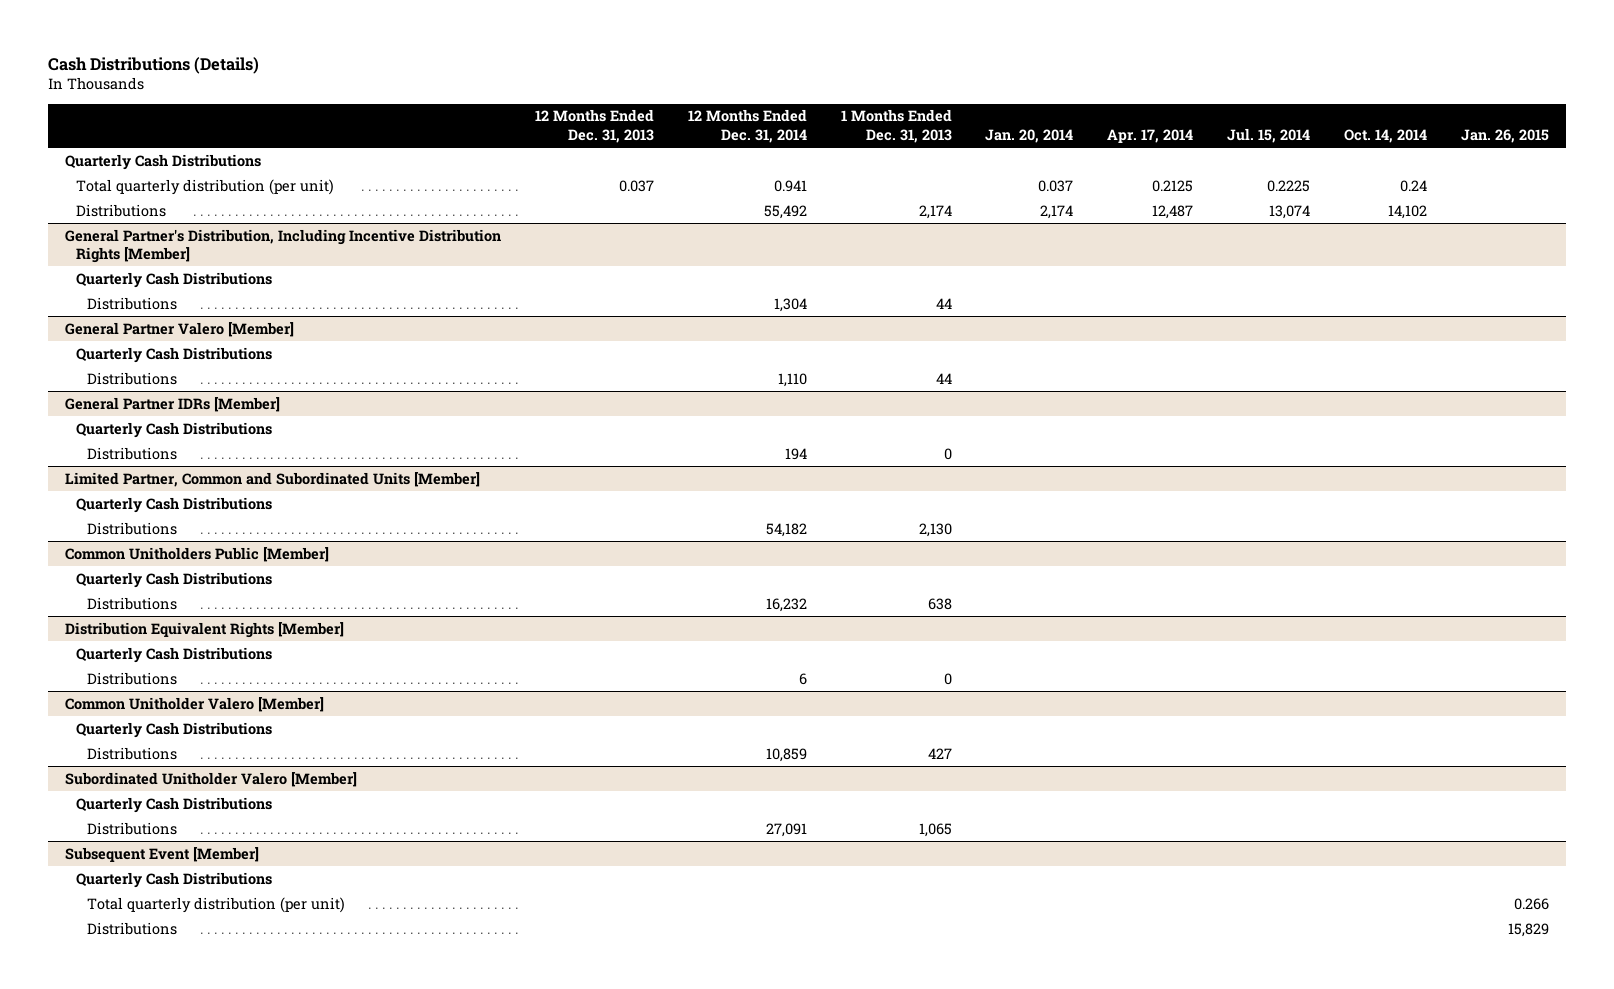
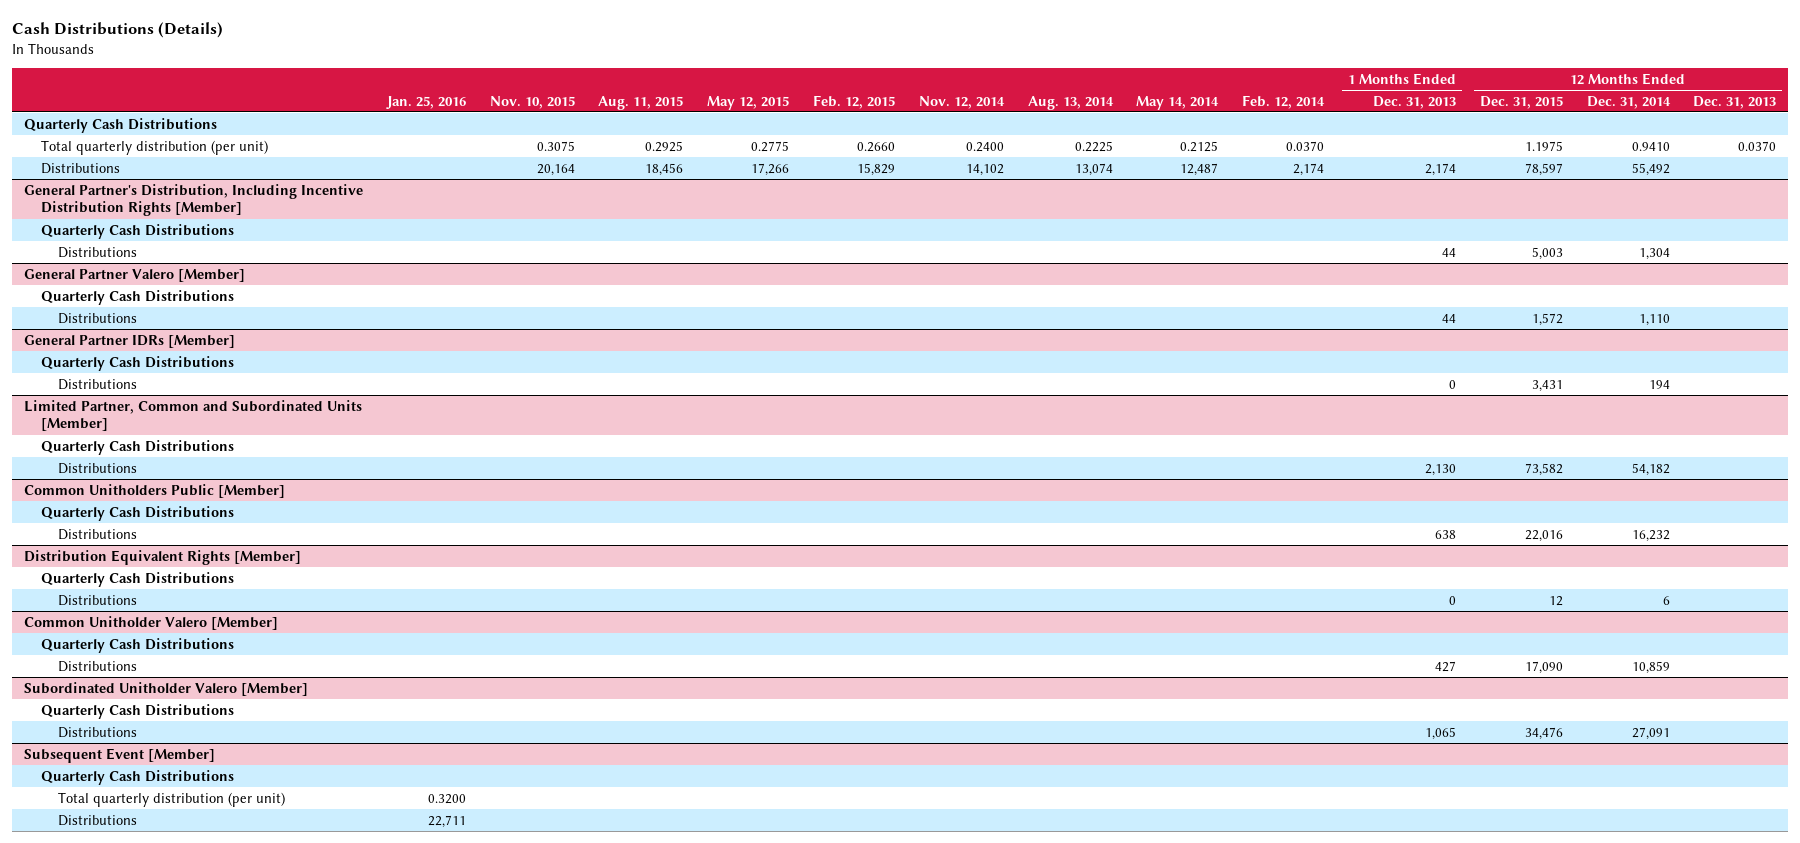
- | 12 Months Ended Dec. 31, 2013 | 12 Months Ended Dec. 31, 2014 | 1 Months Ended Dec. 31, 2013 | Jan. 20, 2014 | Apr. 17, 2014 | Jul. 15, 2014 | Oct. 14, 2014 | Jan. 26, 2015
+ | Jan. 25, 2016 | Nov. 10, 2015 | Aug. 11, 2015 | May 12, 2015 | Feb. 12, 2015 | Nov. 12, 2014 | Aug. 13, 2014 | May 14, 2014 | Feb. 12, 2014 | 1 Months Ended Dec. 31, 2013 | 12 Months Ended Dec. 31, 2015 | 12 Months Ended Dec. 31, 2014 | 12 Months Ended Dec. 31, 2013
- Total quarterly distribution (per unit) | 0.037 | 0.941 | | 0.037 | 0.2125 | 0.2225 | 0.24 |
+ Total quarterly distribution (per unit) | | 0.3075 | 0.2925 | 0.2775 | 0.2660 | 0.2400 | 0.2225 | 0.2125 | 0.0370 | | 1.1975 | 0.9410 | 0.0370

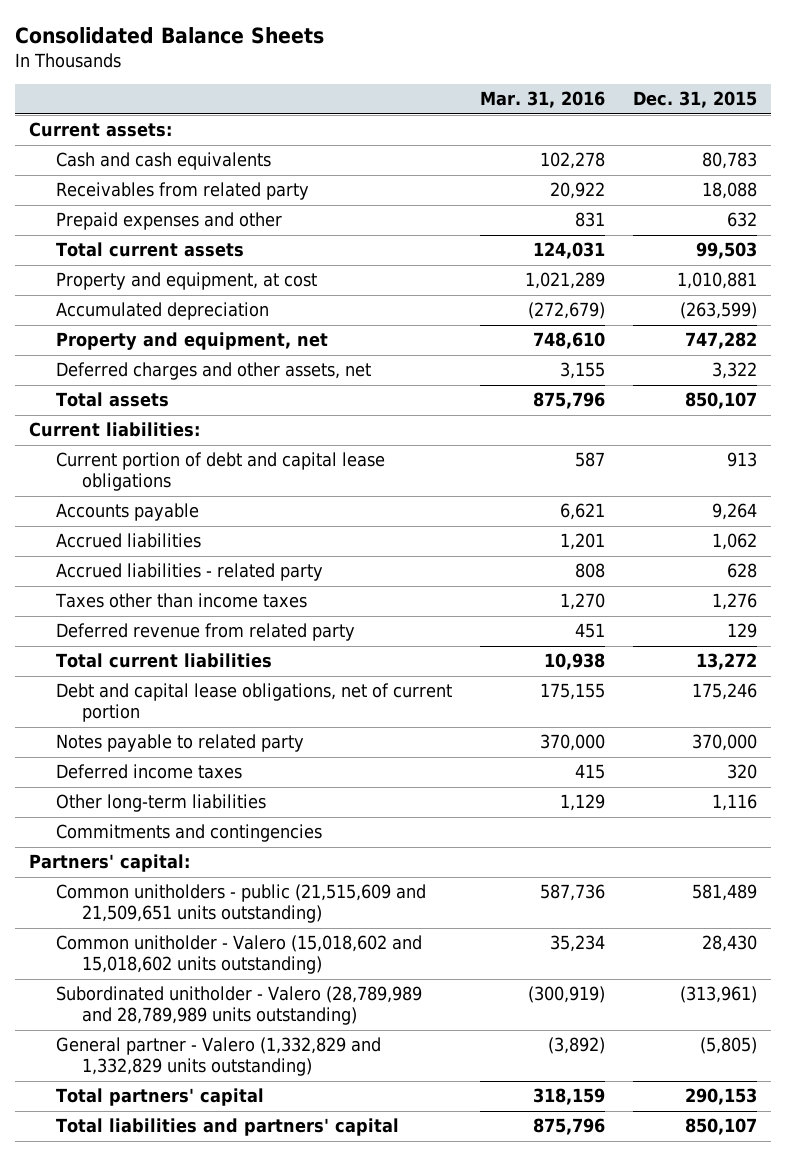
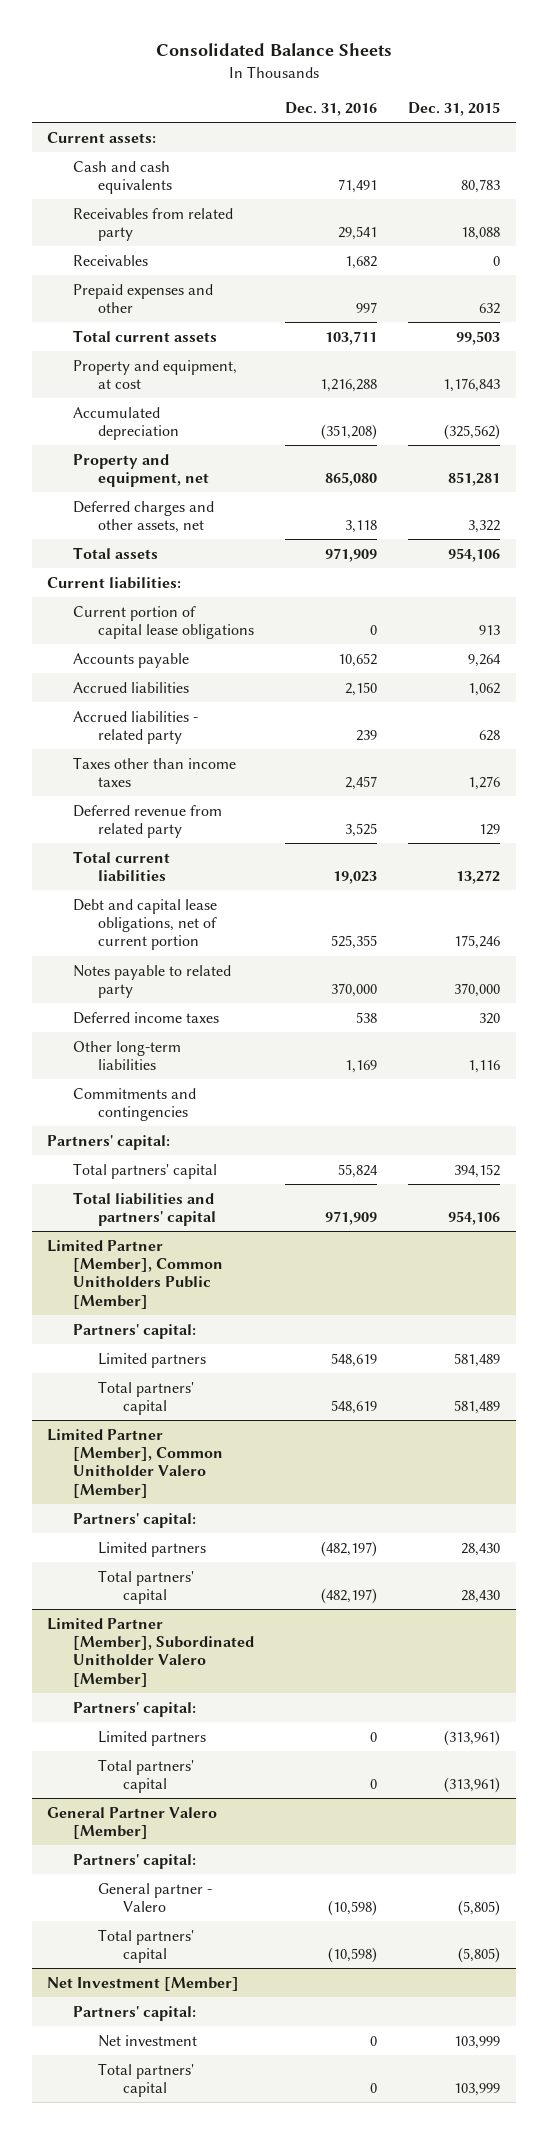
- | Mar. 31, 2016 | Dec. 31, 2015
+ | Dec. 31, 2016 | Dec. 31, 2015
+ Receivables | 1,682 | 0
- Property and equipment, at cost | 1,021,289 | 1,010,881
- Accumulated depreciation | (272,679) | (263,599)
- Property and equipment, net | 748,610 | 747,282
+ Property and equipment, at cost | 1,216,288 | 1,176,843
+ Accumulated depreciation | (351,208) | (325,562)
+ Property and equipment, net | 865,080 | 851,281
- Total assets | 875,796 | 850,107
+ Total assets | 971,909 | 954,106
- Current portion of debt and capital lease obligations | 587 | 913
+ Current portion of capital lease obligations | 0 | 913
- Common unitholders - public (21,515,609 and 21,509,651 units outstanding) | 587,736 | 581,489
- Common unitholder - Valero (15,018,602 and 15,018,602 units outstanding) | 35,234 | 28,430
- Subordinated unitholder - Valero (28,789,989 and 28,789,989 units outstanding) | (300,919) | (313,961)
- General partner - Valero (1,332,829 and 1,332,829 units outstanding) | (3,892) | (5,805)
- Total partners' capital | 318,159 | 290,153
- Total liabilities and partners' capital | 875,796 | 850,107
+ Total partners' capital | 55,824 | 394,152
+ Total liabilities and partners' capital | 971,909 | 954,106
+ Limited Partner [Member], Common Unitholders Public [Member]
+ Partners' capital:
+ Limited partners | 548,619 | 581,489
+ Total partners' capital | 548,619 | 581,489
+ Limited Partner [Member], Common Unitholder Valero [Member]
+ Partners' capital:
+ Limited partners | (482,197) | 28,430
+ Total partners' capital | (482,197) | 28,430
+ Limited Partner [Member], Subordinated Unitholder Valero [Member]
+ Partners' capital:
+ Limited partners | 0 | (313,961)
+ Total partners' capital | 0 | (313,961)
+ General Partner Valero [Member]
+ Partners' capital:
+ General partner - Valero | (10,598) | (5,805)
+ Total partners' capital | (10,598) | (5,805)
+ Net Investment [Member]
+ Partners' capital:
+ Net investment | 0 | 103,999
+ Total partners' capital | 0 | 103,999

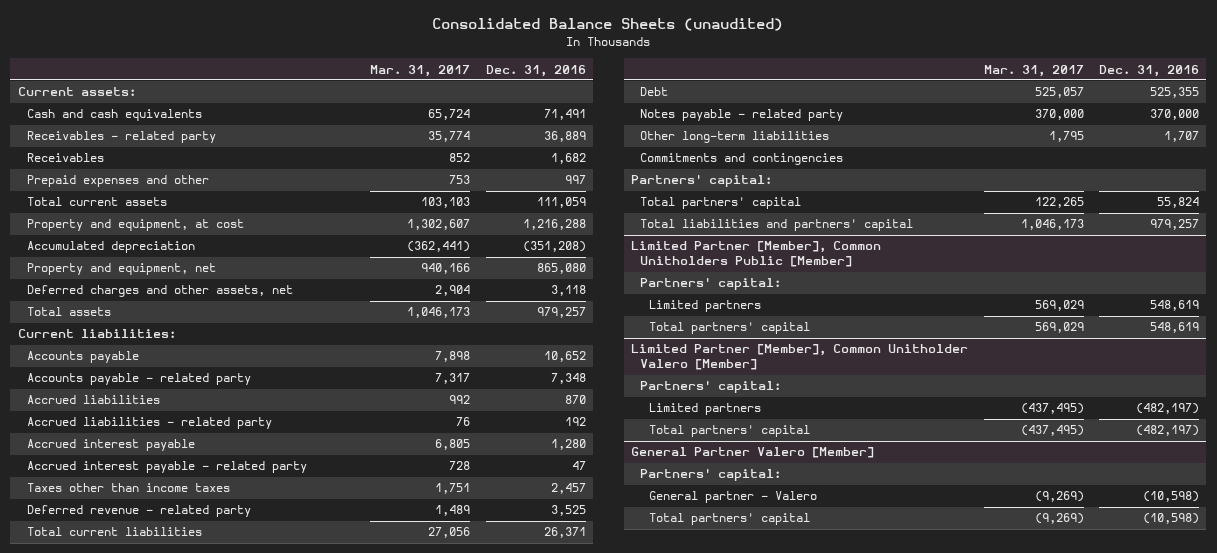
- Consolidated Balance Sheets
+ Consolidated Balance Sheets (unaudited)
- | Dec. 31, 2016 | Dec. 31, 2015
+ | Mar. 31, 2017 | Dec. 31, 2016
- Receivables from related party | 29,541 | 18,088
+ Receivables - related party | 35,774 | 36,889
- Total current assets | 103,711 | 99,503
+ Total current assets | 103,103 | 111,059
- Total assets | 971,909 | 954,106
+ Total assets | 1,046,173 | 979,257
- Current portion of capital lease obligations | 0 | 913
- Accrued liabilities | 2,150 | 1,062
- Accrued liabilities - related party | 239 | 628
+ Accounts payable - related party | 7,317 | 7,348
+ Accrued liabilities | 992 | 870
+ Accrued liabilities - related party | 76 | 192
+ Accrued interest payable | 6,805 | 1,280
+ Accrued interest payable - related party | 728 | 47
- Deferred revenue from related party | 3,525 | 129
- Total current liabilities | 19,023 | 13,272
- Debt and capital lease obligations, net of current portion | 525,355 | 175,246
- Notes payable to related party | 370,000 | 370,000
- Deferred income taxes | 538 | 320
- Other long-term liabilities | 1,169 | 1,116
+ Deferred revenue - related party | 1,489 | 3,525
+ Total current liabilities | 27,056 | 26,371
+ Debt | 525,057 | 525,355
+ Notes payable - related party | 370,000 | 370,000
+ Other long-term liabilities | 1,795 | 1,707
- Total liabilities and partners' capital | 971,909 | 954,106
+ Total liabilities and partners' capital | 1,046,173 | 979,257
- Limited Partner [Member], Subordinated Unitholder Valero [Member]
- Partners' capital:
- Limited partners | 0 | (313,961)
- Total partners' capital | 0 | (313,961)
- Net Investment [Member]
- Partners' capital:
- Net investment | 0 | 103,999
- Total partners' capital | 0 | 103,999

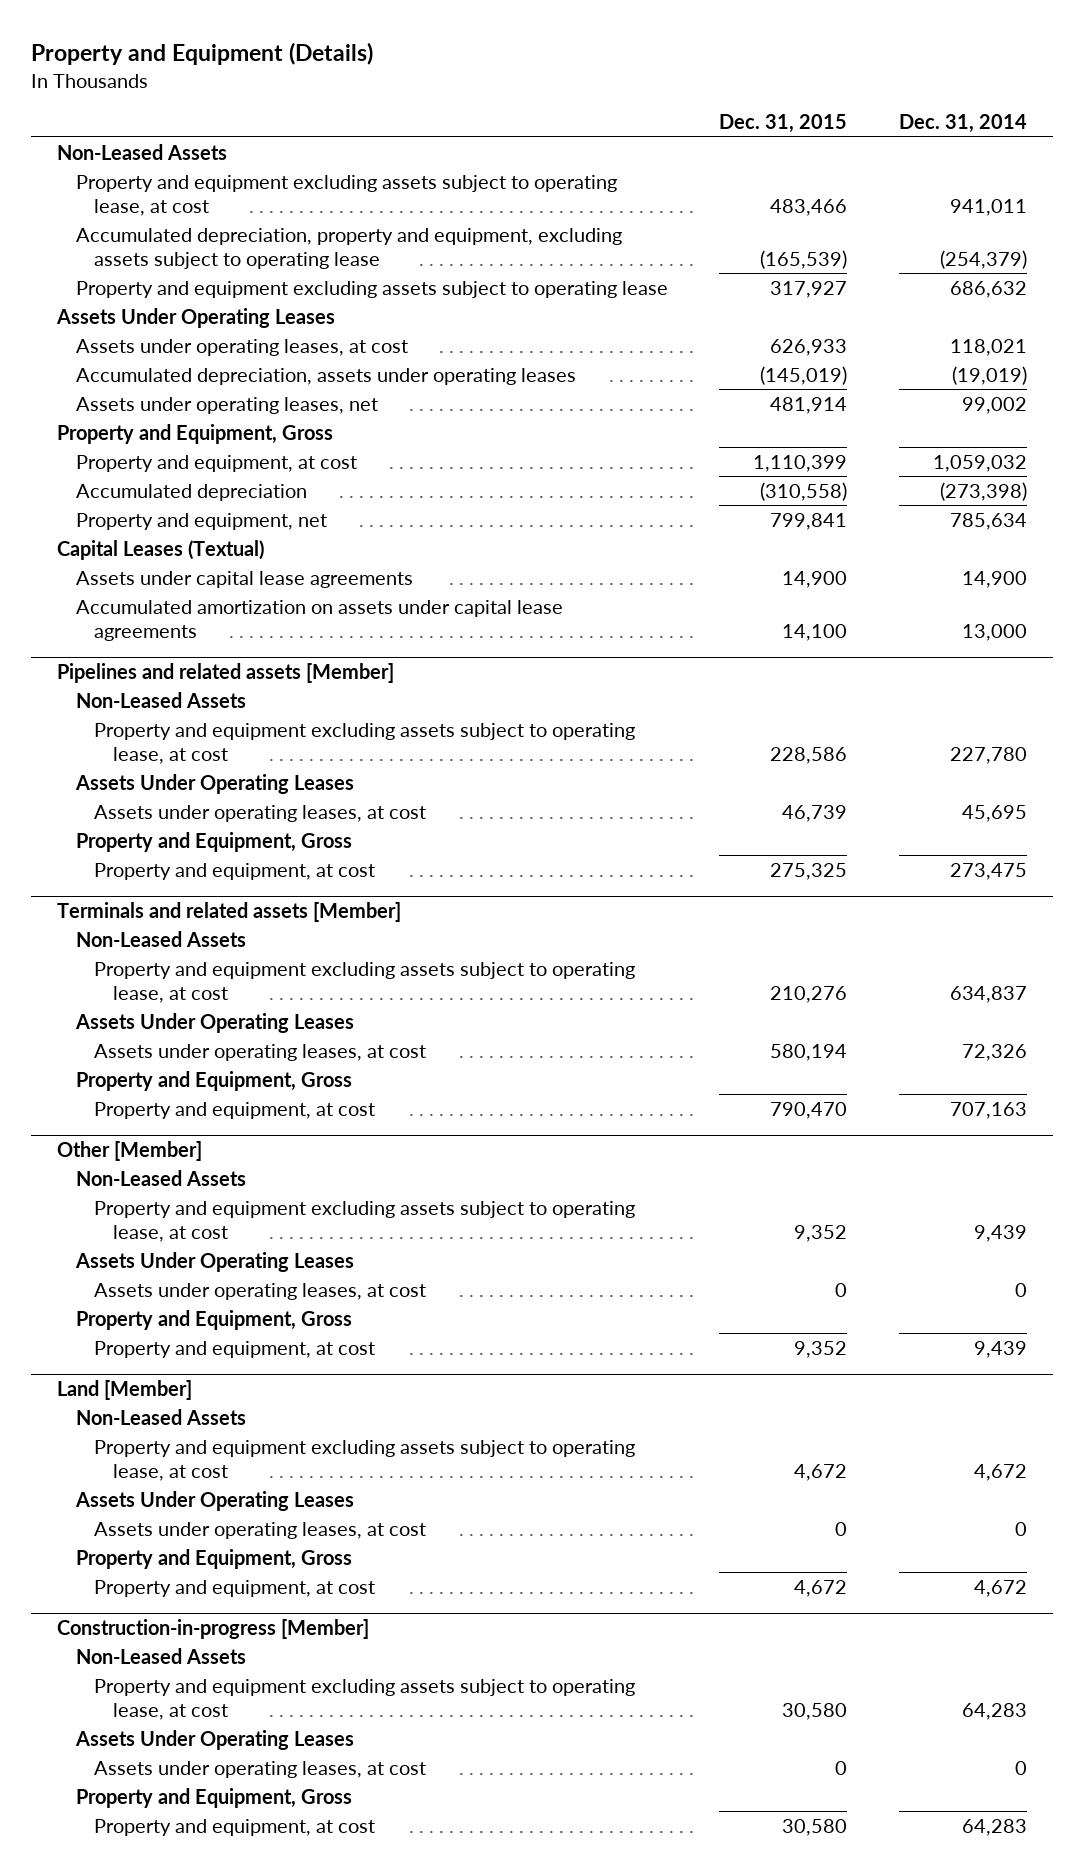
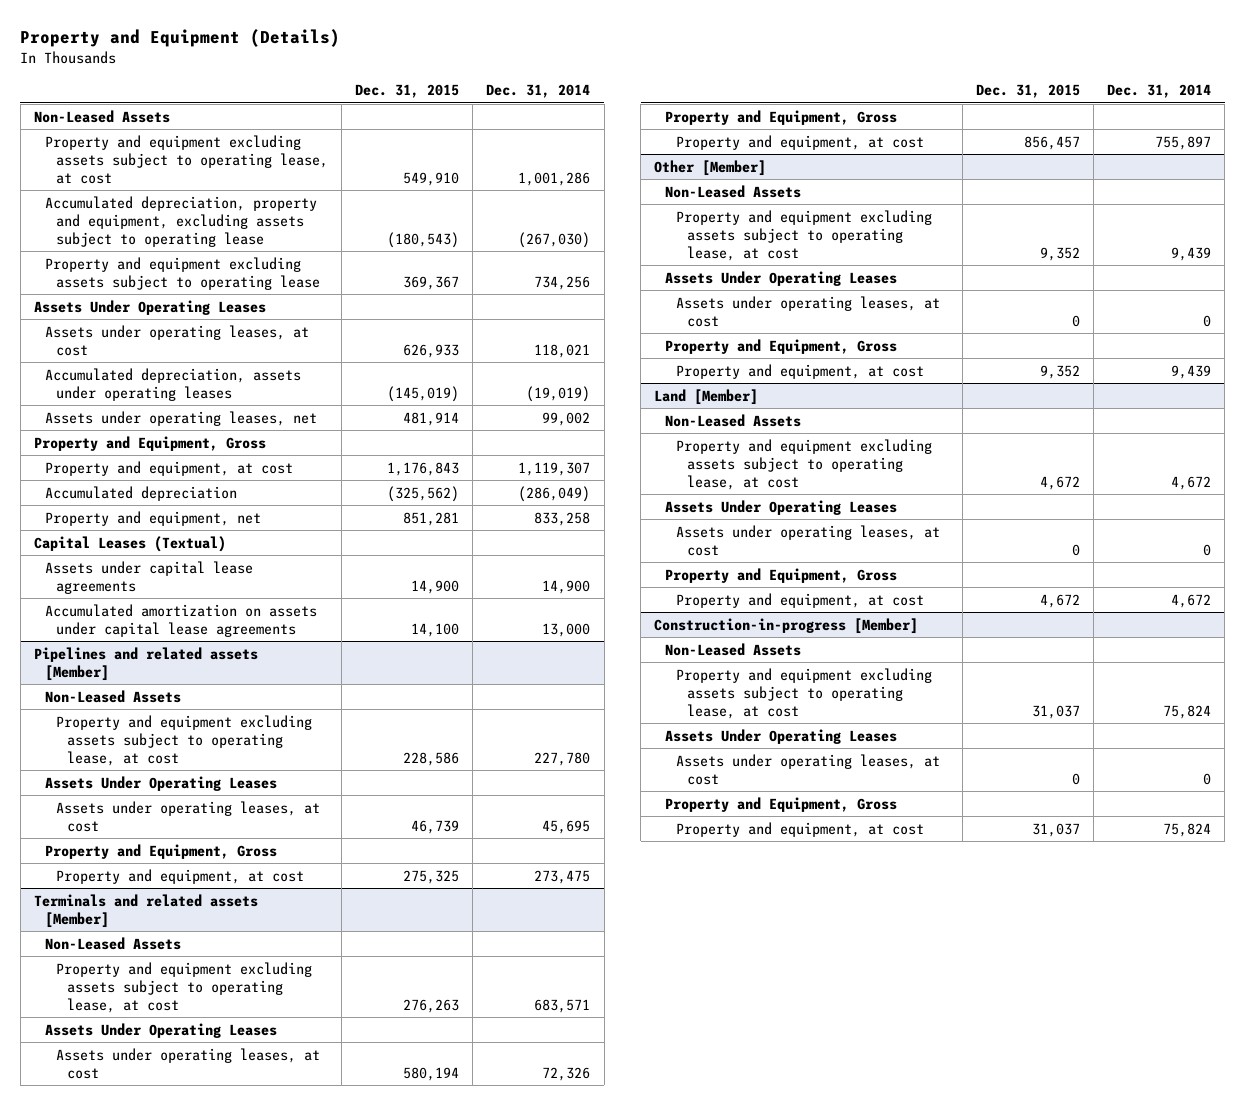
- Property and equipment excluding assets subject to operating lease, at cost | 483,466 | 941,011
- Accumulated depreciation, property and equipment, excluding assets subject to operating lease | (165,539) | (254,379)
- Property and equipment excluding assets subject to operating lease | 317,927 | 686,632
+ Property and equipment excluding assets subject to operating lease, at cost | 549,910 | 1,001,286
+ Accumulated depreciation, property and equipment, excluding assets subject to operating lease | (180,543) | (267,030)
+ Property and equipment excluding assets subject to operating lease | 369,367 | 734,256
- Property and equipment, at cost | 1,110,399 | 1,059,032
- Accumulated depreciation | (310,558) | (273,398)
- Property and equipment, net | 799,841 | 785,634
+ Property and equipment, at cost | 1,176,843 | 1,119,307
+ Accumulated depreciation | (325,562) | (286,049)
+ Property and equipment, net | 851,281 | 833,258
@ Terminals and related assets [Member]
- Property and equipment excluding assets subject to operating lease, at cost | 210,276 | 634,837
+ Property and equipment excluding assets subject to operating lease, at cost | 276,263 | 683,571
- Property and equipment, at cost | 790,470 | 707,163
+ Property and equipment, at cost | 856,457 | 755,897
@ Construction-in-progress [Member]
- Property and equipment excluding assets subject to operating lease, at cost | 30,580 | 64,283
+ Property and equipment excluding assets subject to operating lease, at cost | 31,037 | 75,824
- Property and equipment, at cost | 30,580 | 64,283
+ Property and equipment, at cost | 31,037 | 75,824

